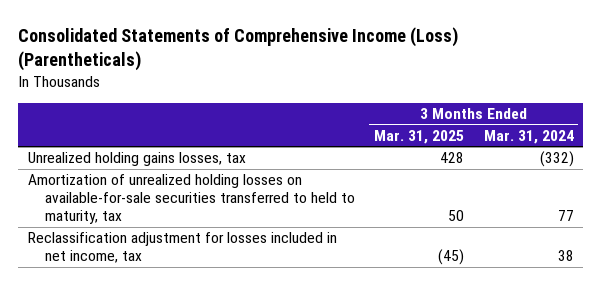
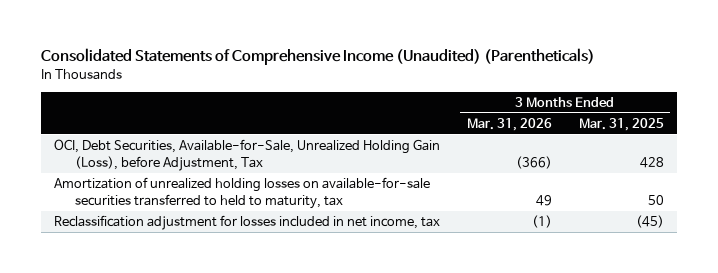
- Consolidated Statements of Comprehensive Income (Loss) (Parentheticals)
+ Consolidated Statements of Comprehensive Income (Unaudited) (Parentheticals)
- | 3 Months Ended Mar. 31, 2025 | 3 Months Ended Mar. 31, 2024
+ | 3 Months Ended Mar. 31, 2026 | 3 Months Ended Mar. 31, 2025
- Unrealized holding gains losses, tax | 428 | (332)
+ OCI, Debt Securities, Available-for-Sale, Unrealized Holding Gain (Loss), before Adjustment, Tax | (366) | 428

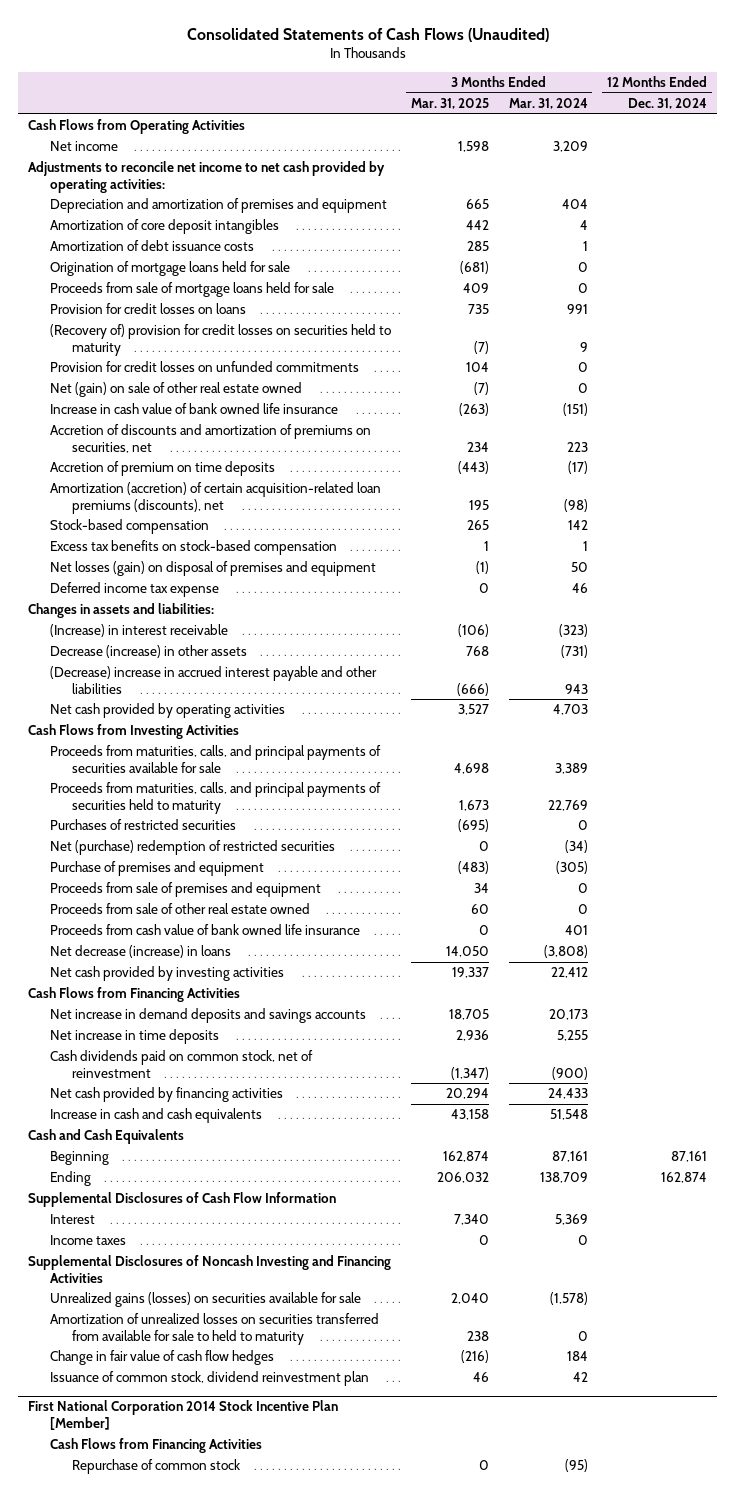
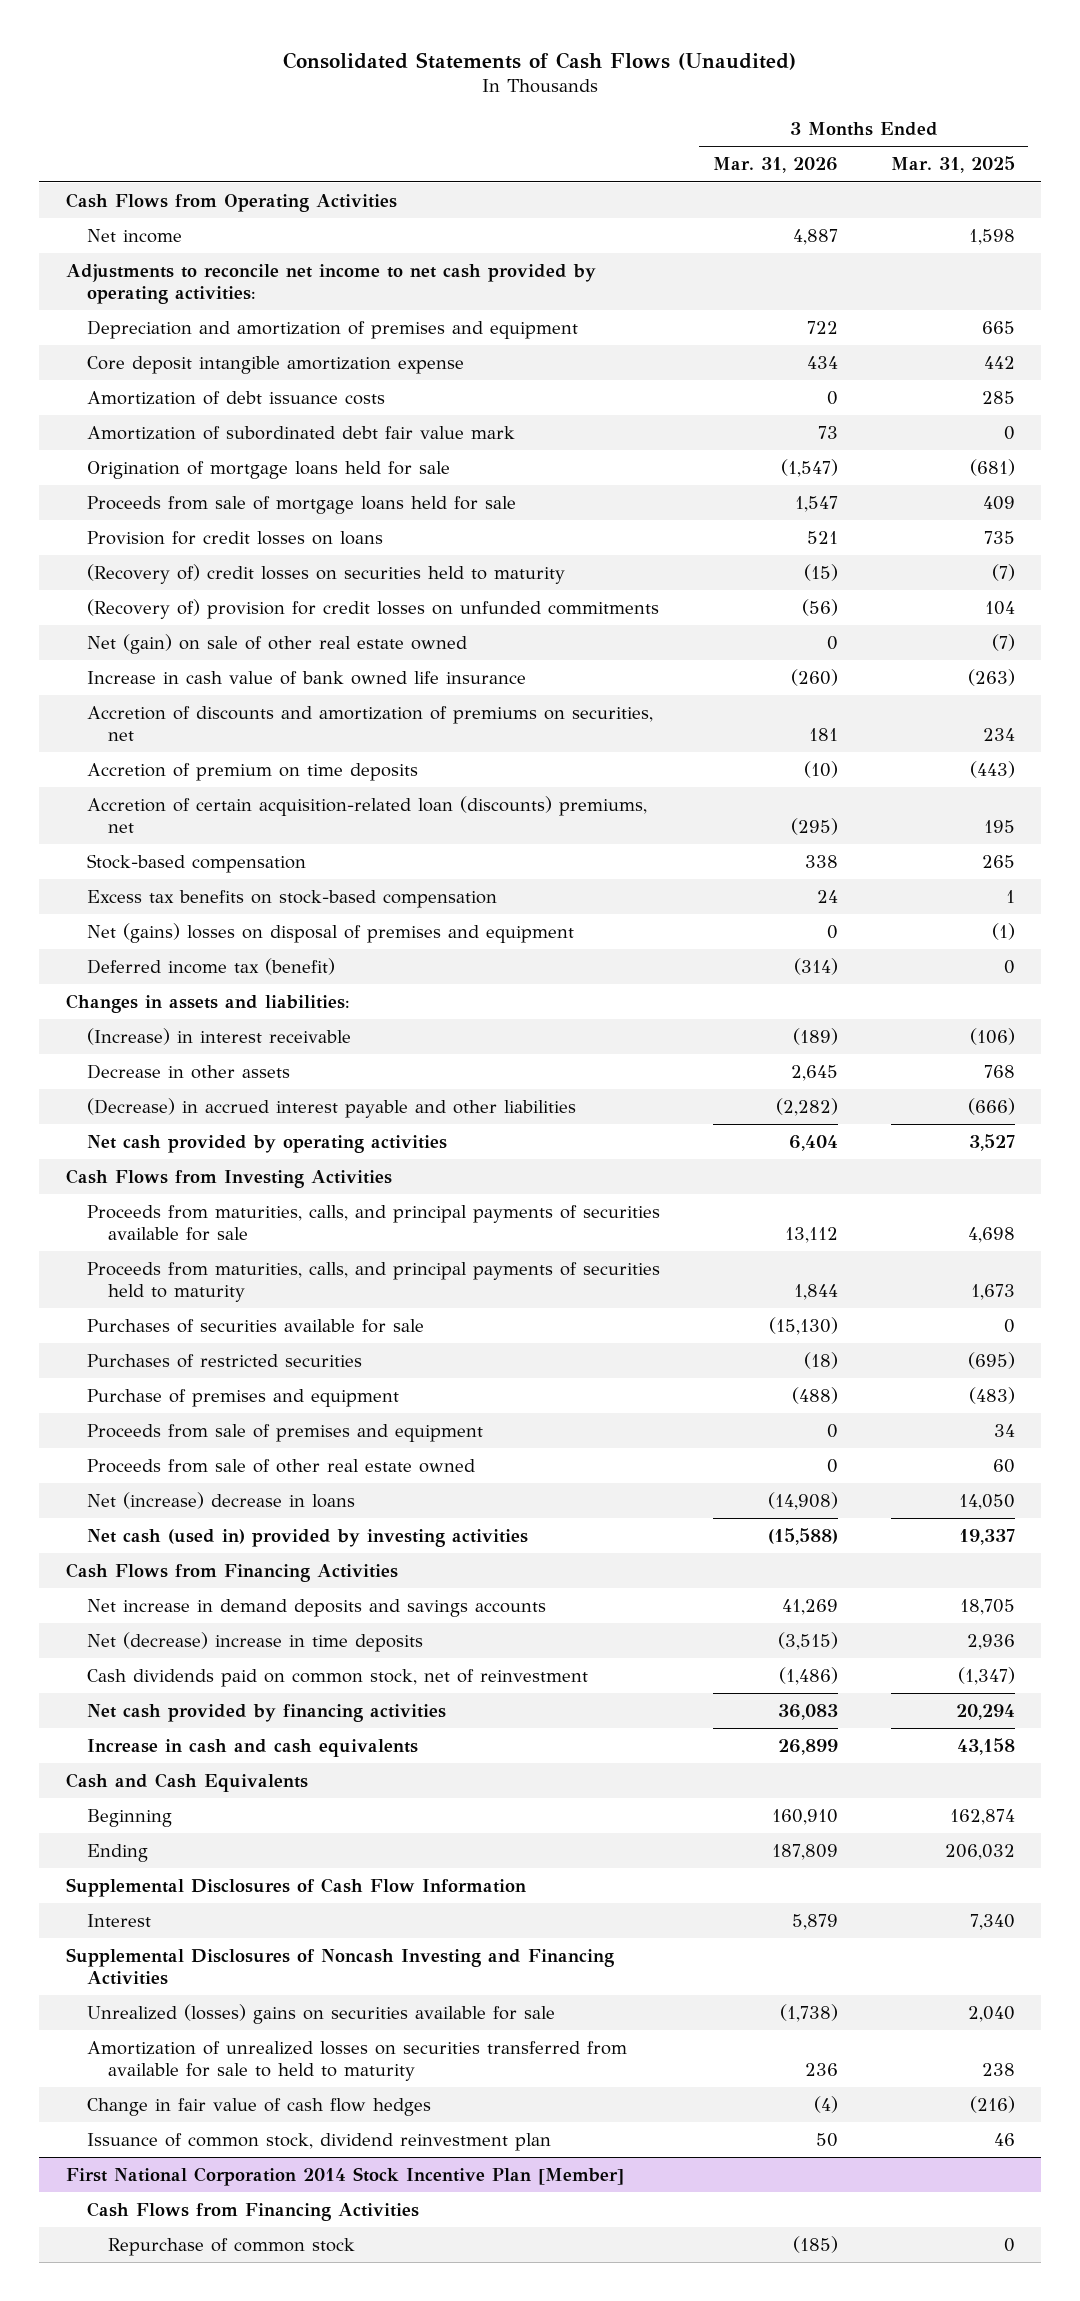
- | 3 Months Ended Mar. 31, 2025 | 3 Months Ended Mar. 31, 2024 | 12 Months Ended Dec. 31, 2024
+ | 3 Months Ended Mar. 31, 2026 | 3 Months Ended Mar. 31, 2025
- Amortization of core deposit intangibles | 442 | 4 |
+ Core deposit intangible amortization expense | 434 | 442
+ Amortization of subordinated debt fair value mark | 73 | 0
- (Recovery of) provision for credit losses on securities held to maturity | (7) | 9 |
- Provision for credit losses on unfunded commitments | 104 | 0 |
+ (Recovery of) credit losses on securities held to maturity | (15) | (7)
+ (Recovery of) provision for credit losses on unfunded commitments | (56) | 104
- Amortization (accretion) of certain acquisition-related loan premiums (discounts), net | 195 | (98) |
+ Accretion of certain acquisition-related loan (discounts) premiums, net | (295) | 195
- Net losses (gain) on disposal of premises and equipment | (1) | 50 |
- Deferred income tax expense | 0 | 46 |
+ Net (gains) losses on disposal of premises and equipment | 0 | (1)
+ Deferred income tax (benefit) | (314) | 0
- Decrease (increase) in other assets | 768 | (731) |
- (Decrease) increase in accrued interest payable and other liabilities | (666) | 943 |
+ Decrease in other assets | 2,645 | 768
+ (Decrease) in accrued interest payable and other liabilities | (2,282) | (666)
+ Purchases of securities available for sale | (15,130) | 0
- Net (purchase) redemption of restricted securities | 0 | (34) |
- Proceeds from cash value of bank owned life insurance | 0 | 401 |
- Net decrease (increase) in loans | 14,050 | (3,808) |
- Net cash provided by investing activities | 19,337 | 22,412 |
+ Net (increase) decrease in loans | (14,908) | 14,050
+ Net cash (used in) provided by investing activities | (15,588) | 19,337
- Net increase in time deposits | 2,936 | 5,255 |
+ Net (decrease) increase in time deposits | (3,515) | 2,936
- Income taxes | 0 | 0 |
- Unrealized gains (losses) on securities available for sale | 2,040 | (1,578) |
+ Unrealized (losses) gains on securities available for sale | (1,738) | 2,040

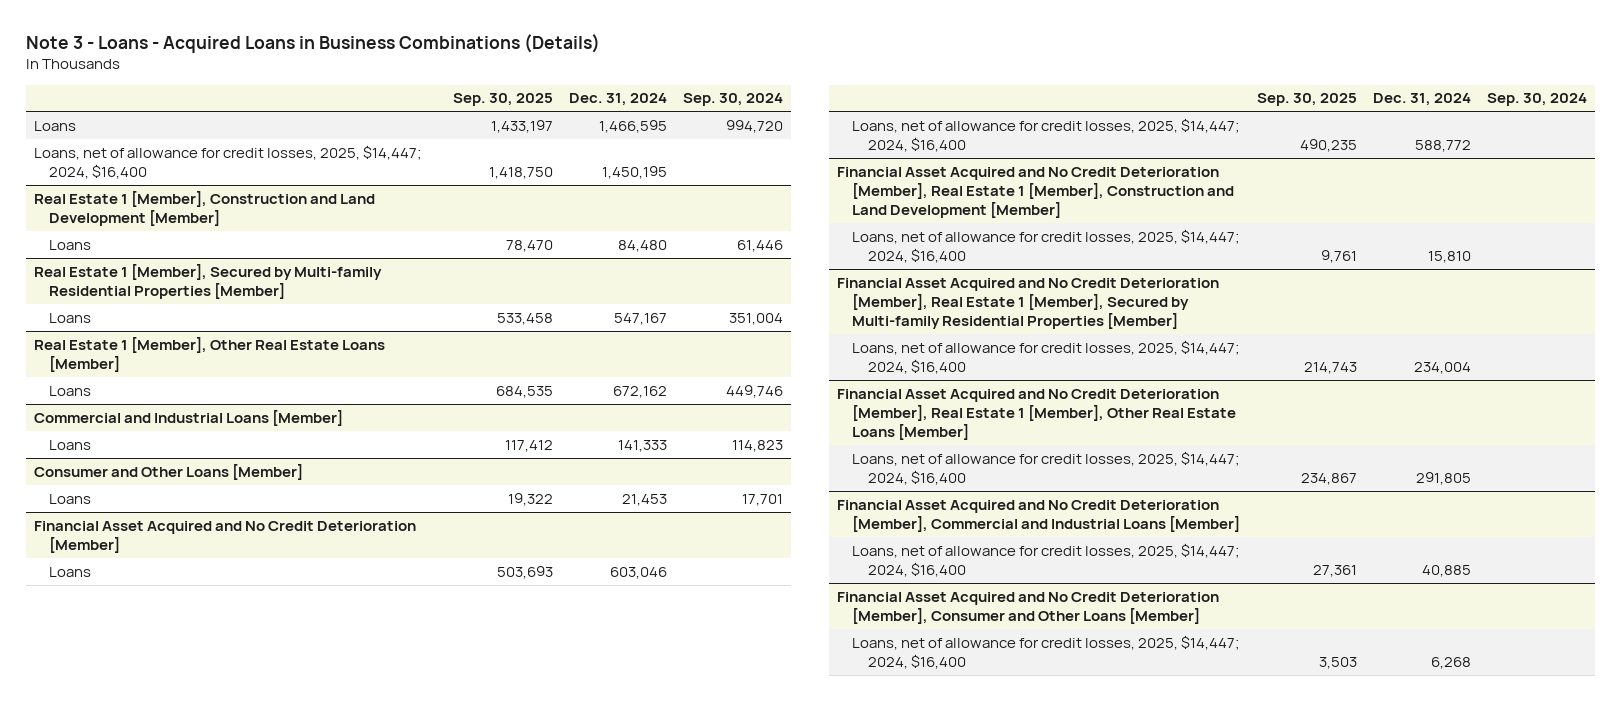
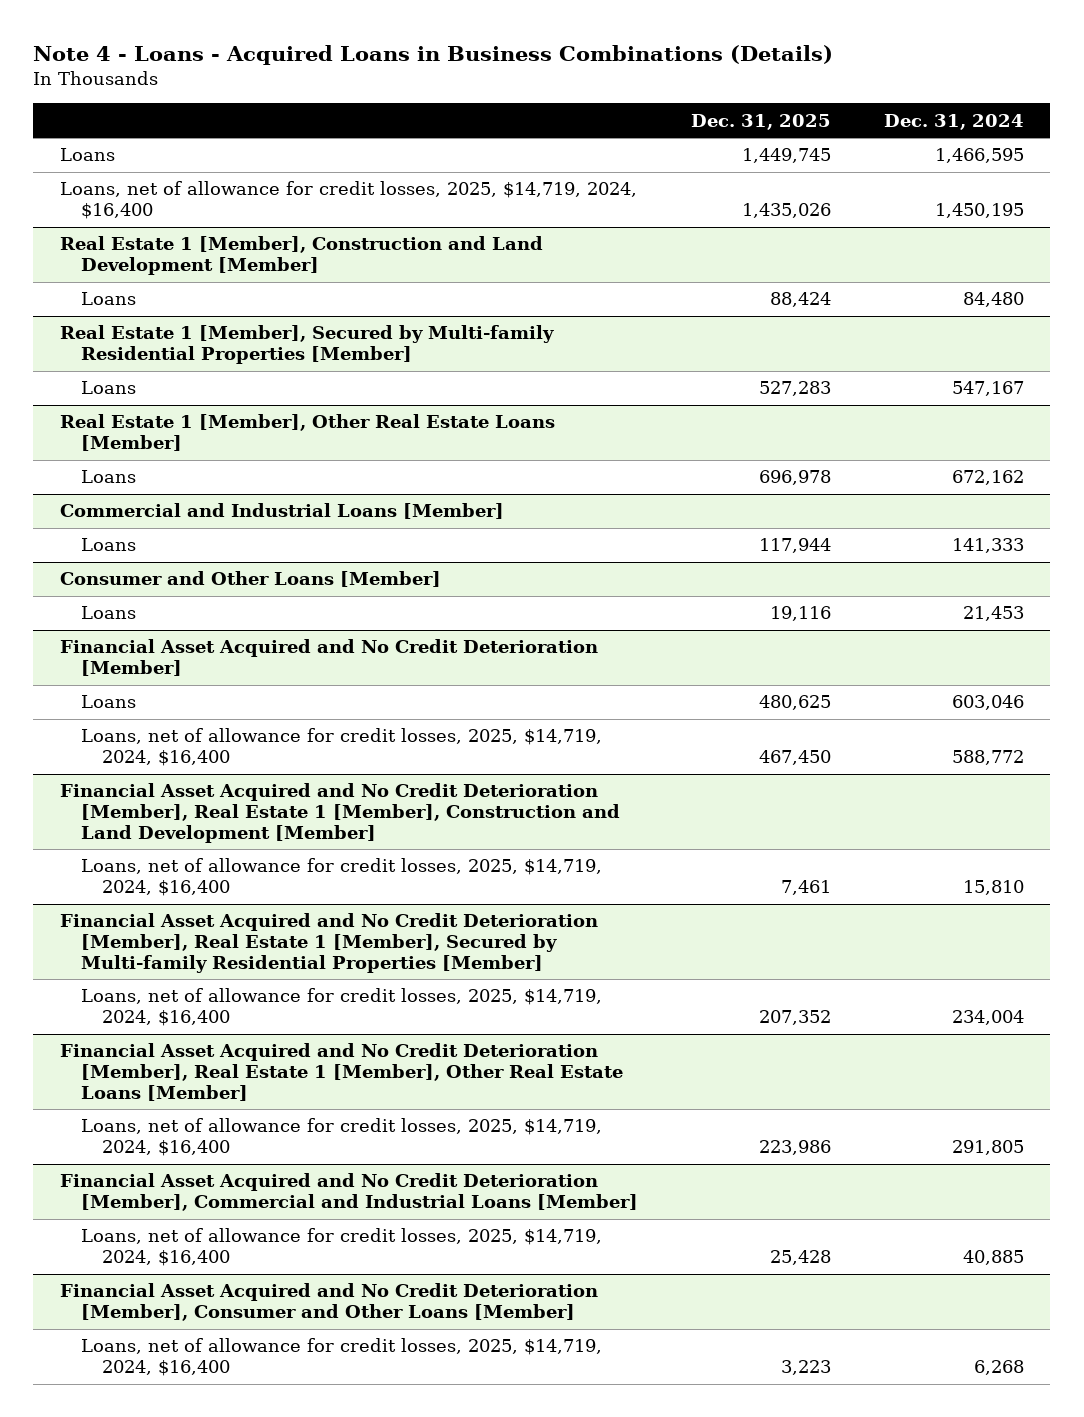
- Note 3 - Loans - Acquired Loans in Business Combinations (Details)
+ Note 4 - Loans - Acquired Loans in Business Combinations (Details)
- | Sep. 30, 2025 | Dec. 31, 2024 | Sep. 30, 2024
+ | Dec. 31, 2025 | Dec. 31, 2024
- Loans, net of allowance for credit losses, 2025, $14,447; 2024, $16,400 | 1,418,750 | 1,450,195 |
+ Loans, net of allowance for credit losses, 2025, $14,719, 2024, $16,400 | 1,435,026 | 1,450,195
@ Financial Asset Acquired and No Credit Deterioration [Member]
- Loans, net of allowance for credit losses, 2025, $14,447; 2024, $16,400 | 490,235 | 588,772 |
+ Loans, net of allowance for credit losses, 2025, $14,719, 2024, $16,400 | 467,450 | 588,772
@ Financial Asset Acquired and No Credit Deterioration [Member], Real Estate 1 [Member], Construction and Land Development [Member]
- Loans, net of allowance for credit losses, 2025, $14,447; 2024, $16,400 | 9,761 | 15,810 |
+ Loans, net of allowance for credit losses, 2025, $14,719, 2024, $16,400 | 7,461 | 15,810
@ Financial Asset Acquired and No Credit Deterioration [Member], Real Estate 1 [Member], Secured by Multi-family Residential Properties [Member]
- Loans, net of allowance for credit losses, 2025, $14,447; 2024, $16,400 | 214,743 | 234,004 |
+ Loans, net of allowance for credit losses, 2025, $14,719, 2024, $16,400 | 207,352 | 234,004
@ Financial Asset Acquired and No Credit Deterioration [Member], Real Estate 1 [Member], Other Real Estate Loans [Member]
- Loans, net of allowance for credit losses, 2025, $14,447; 2024, $16,400 | 234,867 | 291,805 |
+ Loans, net of allowance for credit losses, 2025, $14,719, 2024, $16,400 | 223,986 | 291,805
@ Financial Asset Acquired and No Credit Deterioration [Member], Commercial and Industrial Loans [Member]
- Loans, net of allowance for credit losses, 2025, $14,447; 2024, $16,400 | 27,361 | 40,885 |
+ Loans, net of allowance for credit losses, 2025, $14,719, 2024, $16,400 | 25,428 | 40,885
@ Financial Asset Acquired and No Credit Deterioration [Member], Consumer and Other Loans [Member]
- Loans, net of allowance for credit losses, 2025, $14,447; 2024, $16,400 | 3,503 | 6,268 |
+ Loans, net of allowance for credit losses, 2025, $14,719, 2024, $16,400 | 3,223 | 6,268

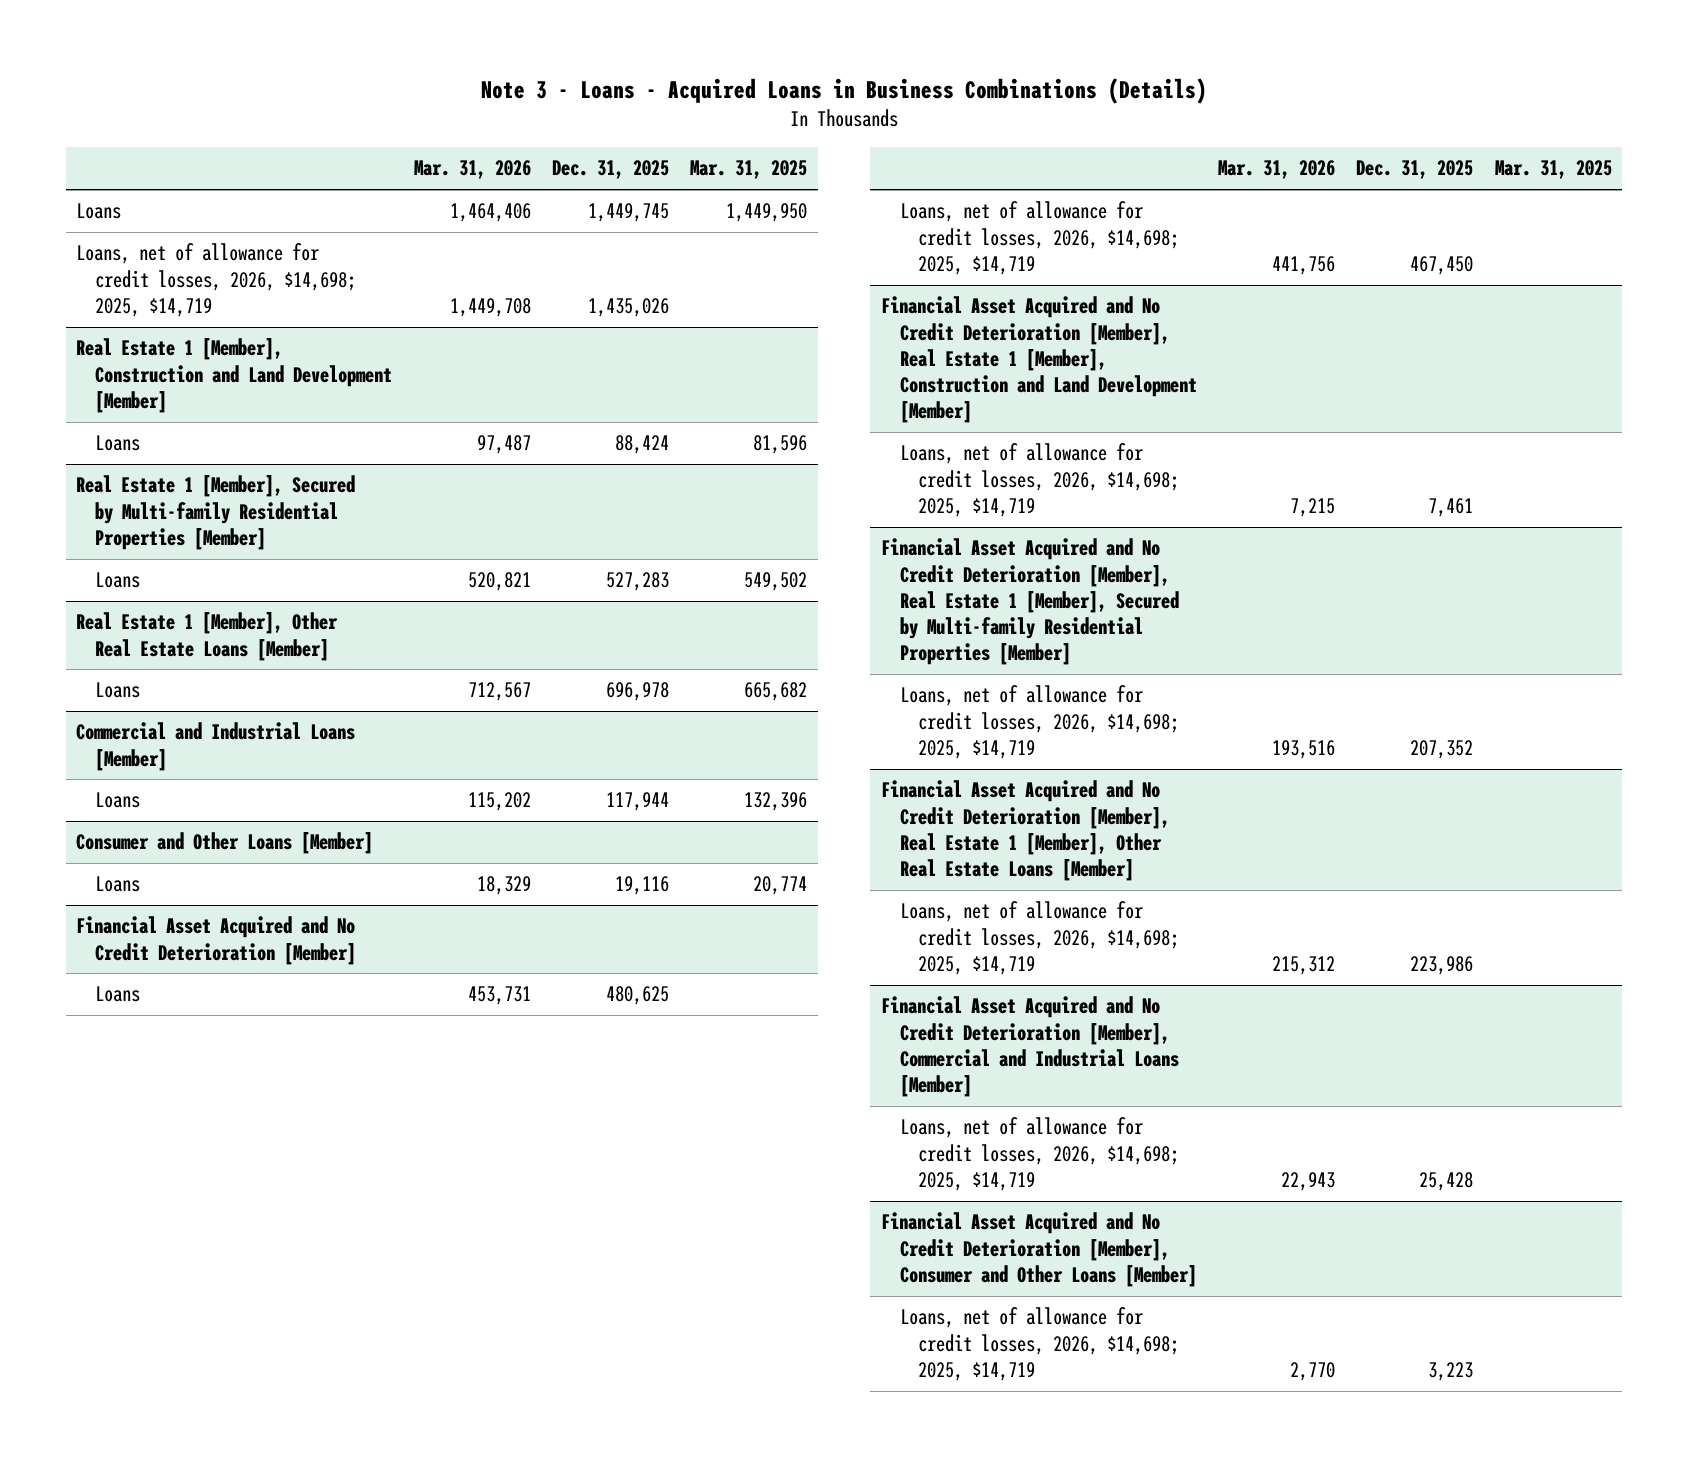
- Note 4 - Loans - Acquired Loans in Business Combinations (Details)
+ Note 3 - Loans - Acquired Loans in Business Combinations (Details)
- | Dec. 31, 2025 | Dec. 31, 2024
+ | Mar. 31, 2026 | Dec. 31, 2025 | Mar. 31, 2025
- Loans, net of allowance for credit losses, 2025, $14,719, 2024, $16,400 | 1,435,026 | 1,450,195
+ Loans, net of allowance for credit losses, 2026, $14,698; 2025, $14,719 | 1,449,708 | 1,435,026 |
@ Financial Asset Acquired and No Credit Deterioration [Member]
- Loans, net of allowance for credit losses, 2025, $14,719, 2024, $16,400 | 467,450 | 588,772
+ Loans, net of allowance for credit losses, 2026, $14,698; 2025, $14,719 | 441,756 | 467,450 |
@ Financial Asset Acquired and No Credit Deterioration [Member], Real Estate 1 [Member], Construction and Land Development [Member]
- Loans, net of allowance for credit losses, 2025, $14,719, 2024, $16,400 | 7,461 | 15,810
+ Loans, net of allowance for credit losses, 2026, $14,698; 2025, $14,719 | 7,215 | 7,461 |
@ Financial Asset Acquired and No Credit Deterioration [Member], Real Estate 1 [Member], Secured by Multi-family Residential Properties [Member]
- Loans, net of allowance for credit losses, 2025, $14,719, 2024, $16,400 | 207,352 | 234,004
+ Loans, net of allowance for credit losses, 2026, $14,698; 2025, $14,719 | 193,516 | 207,352 |
@ Financial Asset Acquired and No Credit Deterioration [Member], Real Estate 1 [Member], Other Real Estate Loans [Member]
- Loans, net of allowance for credit losses, 2025, $14,719, 2024, $16,400 | 223,986 | 291,805
+ Loans, net of allowance for credit losses, 2026, $14,698; 2025, $14,719 | 215,312 | 223,986 |
@ Financial Asset Acquired and No Credit Deterioration [Member], Commercial and Industrial Loans [Member]
- Loans, net of allowance for credit losses, 2025, $14,719, 2024, $16,400 | 25,428 | 40,885
+ Loans, net of allowance for credit losses, 2026, $14,698; 2025, $14,719 | 22,943 | 25,428 |
@ Financial Asset Acquired and No Credit Deterioration [Member], Consumer and Other Loans [Member]
- Loans, net of allowance for credit losses, 2025, $14,719, 2024, $16,400 | 3,223 | 6,268
+ Loans, net of allowance for credit losses, 2026, $14,698; 2025, $14,719 | 2,770 | 3,223 |

